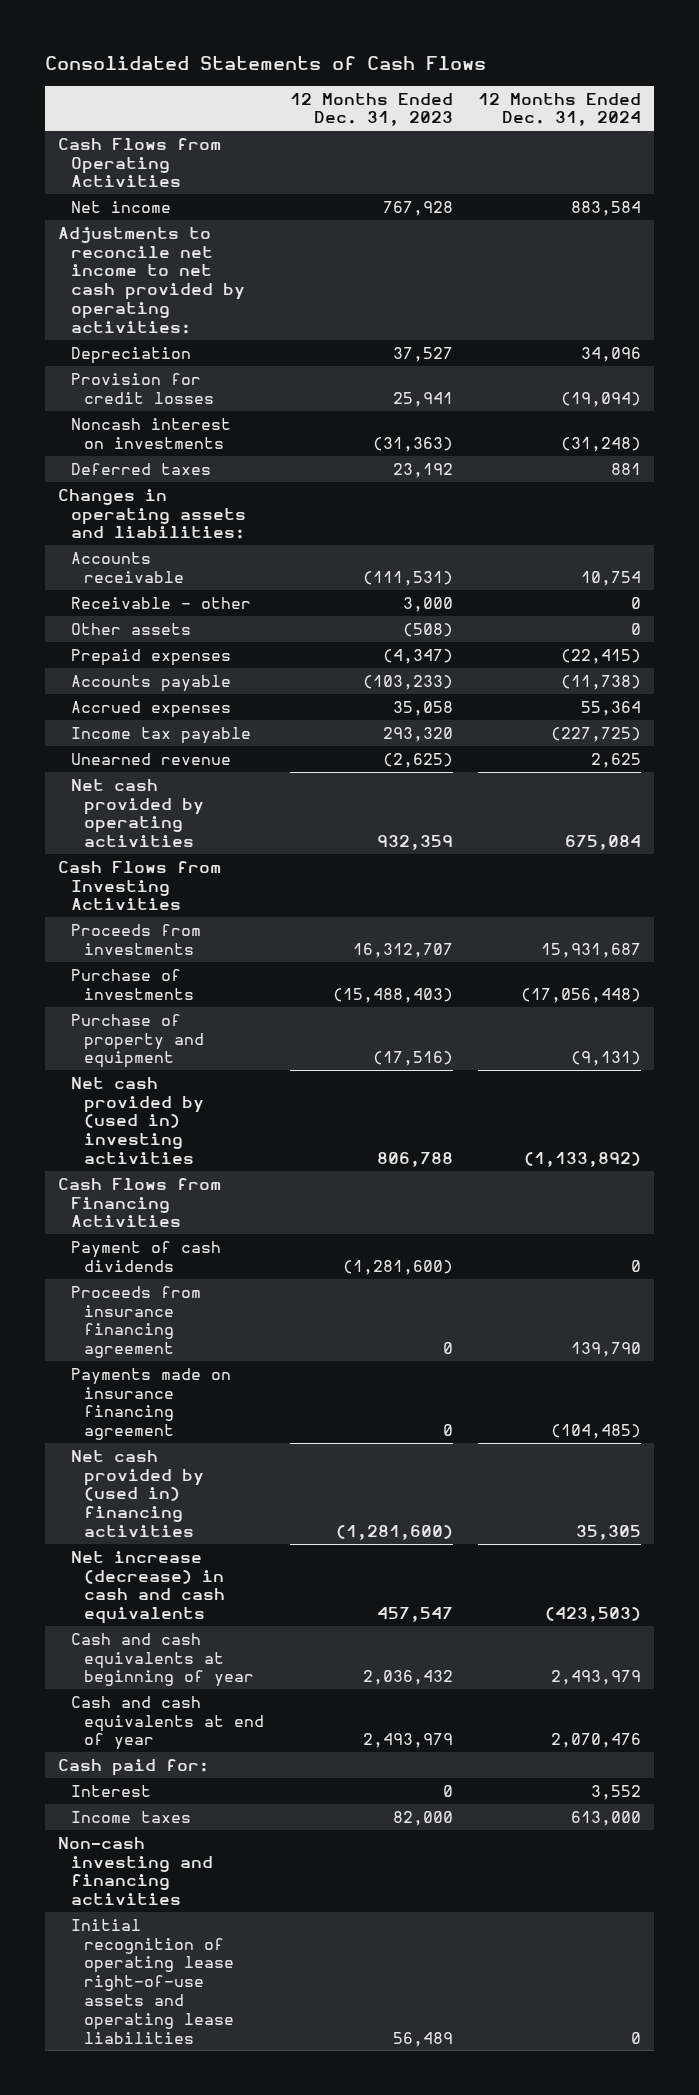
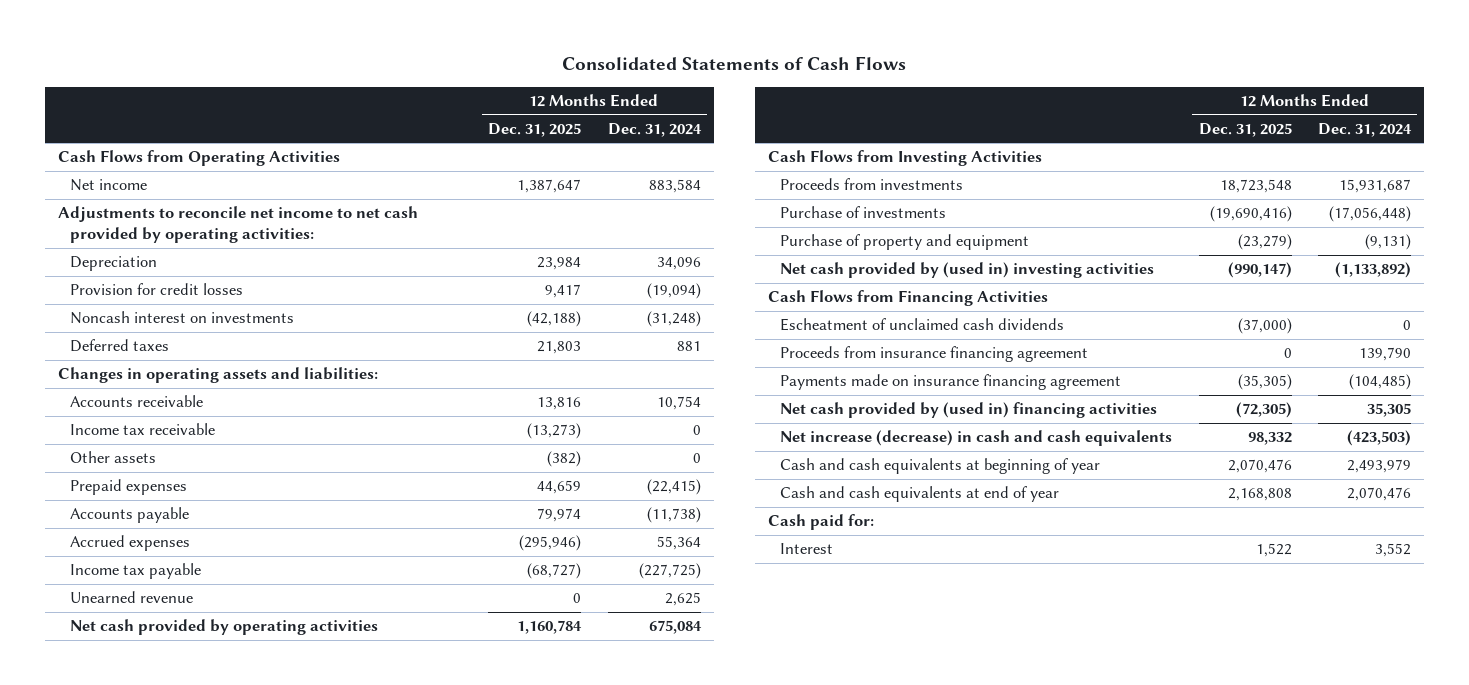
- | 12 Months Ended Dec. 31, 2023 | 12 Months Ended Dec. 31, 2024
+ | 12 Months Ended Dec. 31, 2025 | 12 Months Ended Dec. 31, 2024
- Receivable - other | 3,000 | 0
+ Income tax receivable | (13,273) | 0
- Payment of cash dividends | (1,281,600) | 0
+ Escheatment of unclaimed cash dividends | (37,000) | 0
- Income taxes | 82,000 | 613,000
- Non-cash investing and financing activities
- Initial recognition of operating lease right-of-use assets and operating lease liabilities | 56,489 | 0

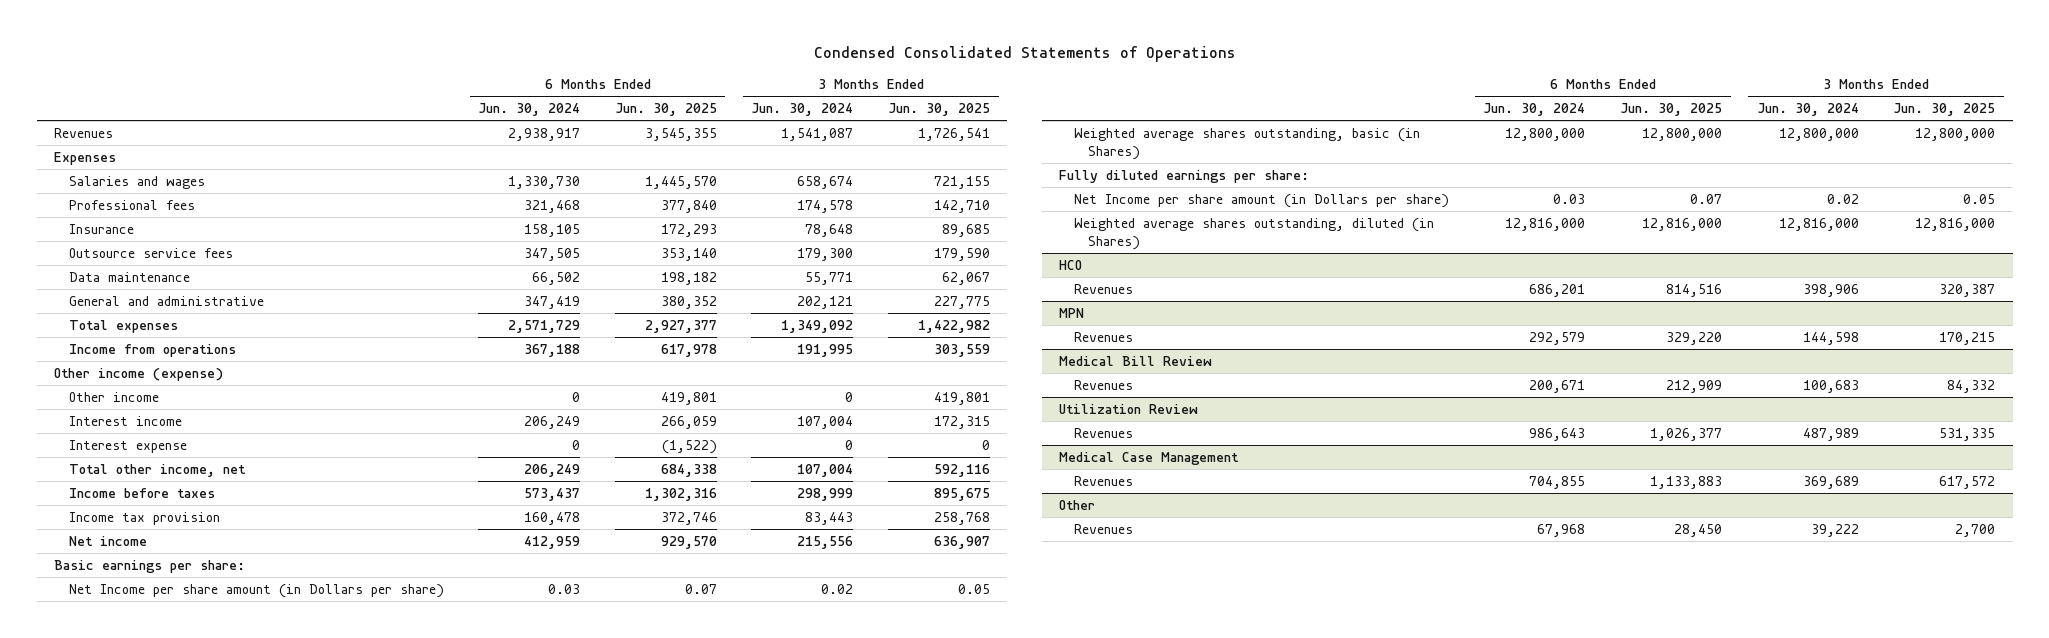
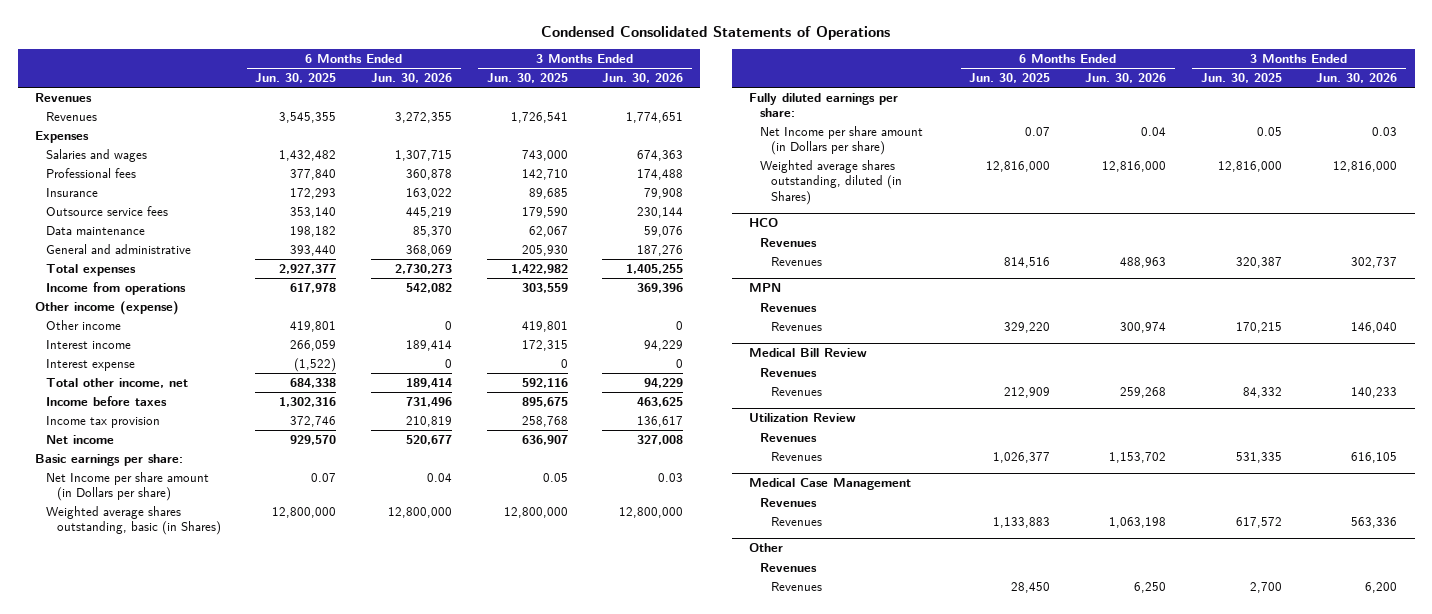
- | 6 Months Ended Jun. 30, 2024 | 6 Months Ended Jun. 30, 2025 | 3 Months Ended Jun. 30, 2024 | 3 Months Ended Jun. 30, 2025
+ | 6 Months Ended Jun. 30, 2025 | 6 Months Ended Jun. 30, 2026 | 3 Months Ended Jun. 30, 2025 | 3 Months Ended Jun. 30, 2026
+ Revenues
- Salaries and wages | 1,330,730 | 1,445,570 | 658,674 | 721,155
+ Salaries and wages | 1,432,482 | 1,307,715 | 743,000 | 674,363
- General and administrative | 347,419 | 380,352 | 202,121 | 227,775
+ General and administrative | 393,440 | 368,069 | 205,930 | 187,276
@ HCO
+ Revenues
@ MPN
+ Revenues
@ Medical Bill Review
+ Revenues
@ Utilization Review
+ Revenues
@ Medical Case Management
+ Revenues
@ Other
+ Revenues

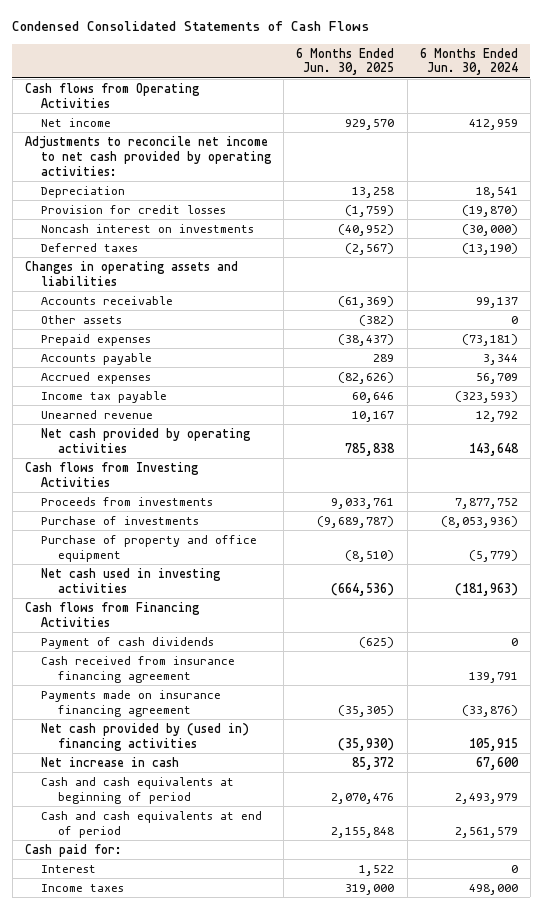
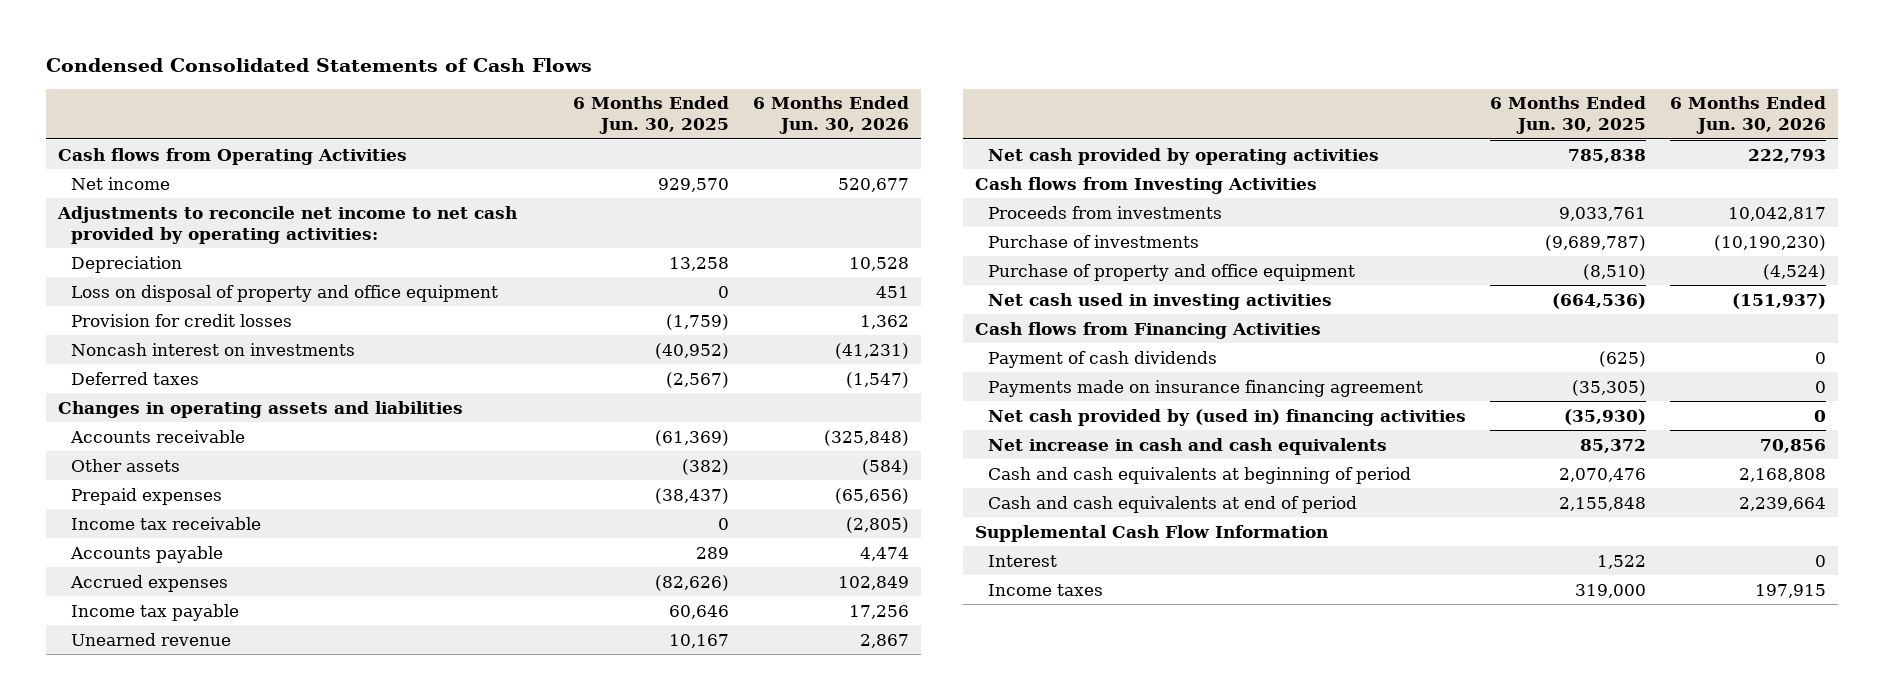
- | 6 Months Ended Jun. 30, 2025 | 6 Months Ended Jun. 30, 2024
+ | 6 Months Ended Jun. 30, 2025 | 6 Months Ended Jun. 30, 2026
+ Loss on disposal of property and office equipment | 0 | 451
+ Income tax receivable | 0 | (2,805)
- Cash received from insurance financing agreement | | 139,791
- Net increase in cash | 85,372 | 67,600
+ Net increase in cash and cash equivalents | 85,372 | 70,856
- Cash paid for:
+ Supplemental Cash Flow Information

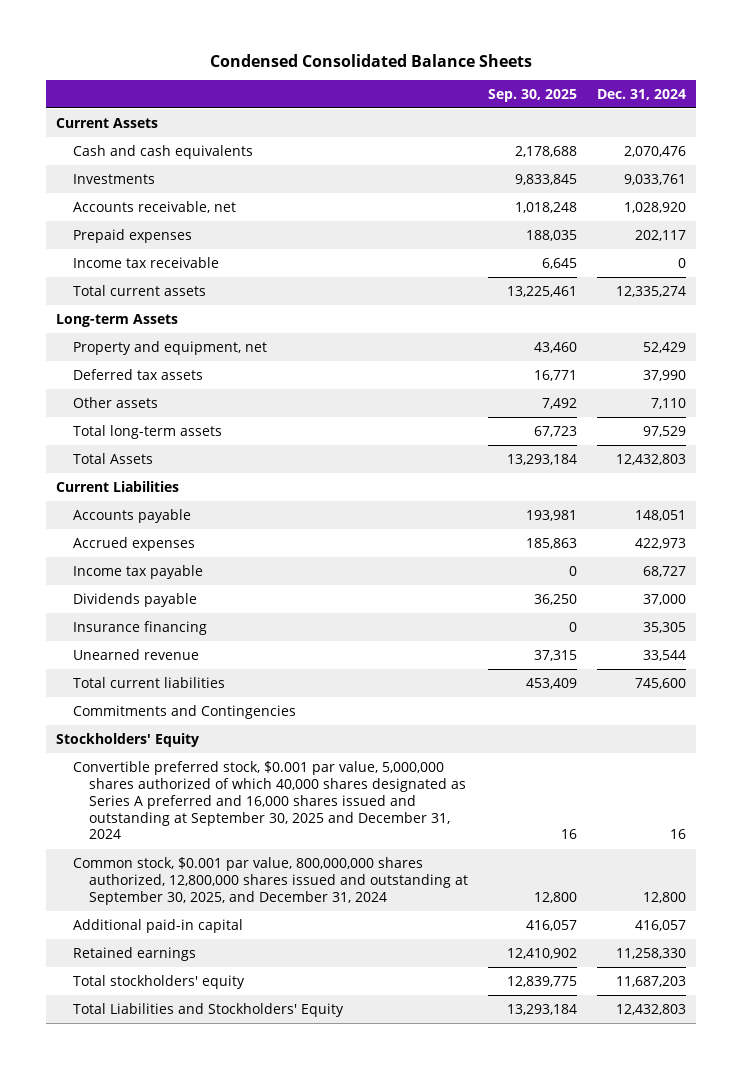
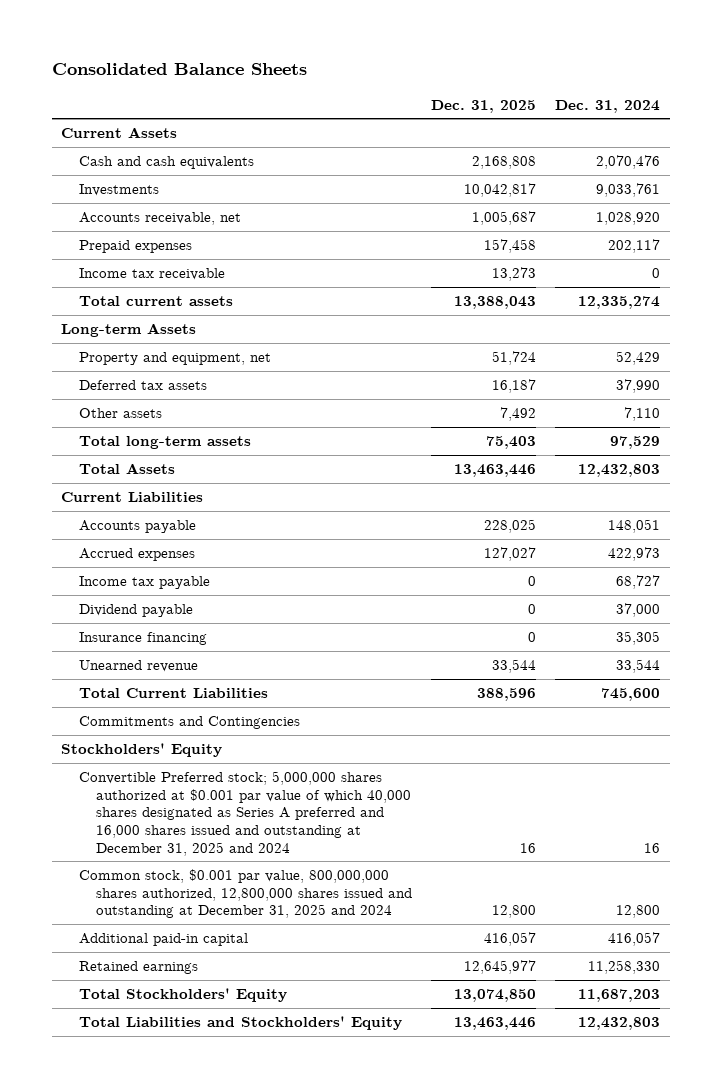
- Condensed Consolidated Balance Sheets
+ Consolidated Balance Sheets
- | Sep. 30, 2025 | Dec. 31, 2024
+ | Dec. 31, 2025 | Dec. 31, 2024
- Dividends payable | 36,250 | 37,000
+ Dividend payable | 0 | 37,000
- Total current liabilities | 453,409 | 745,600
+ Total Current Liabilities | 388,596 | 745,600
- Convertible preferred stock, $0.001 par value, 5,000,000 shares authorized of which 40,000 shares designated as Series A preferred and 16,000 shares issued and outstanding at September 30, 2025 and December 31, 2024 | 16 | 16
- Common stock, $0.001 par value, 800,000,000 shares authorized, 12,800,000 shares issued and outstanding at September 30, 2025, and December 31, 2024 | 12,800 | 12,800
+ Convertible Preferred stock; 5,000,000 shares authorized at $0.001 par value of which 40,000 shares designated as Series A preferred and 16,000 shares issued and outstanding at December 31, 2025 and 2024 | 16 | 16
+ Common stock, $0.001 par value, 800,000,000 shares authorized, 12,800,000 shares issued and outstanding at December 31, 2025 and 2024 | 12,800 | 12,800
- Total stockholders' equity | 12,839,775 | 11,687,203
+ Total Stockholders' Equity | 13,074,850 | 11,687,203

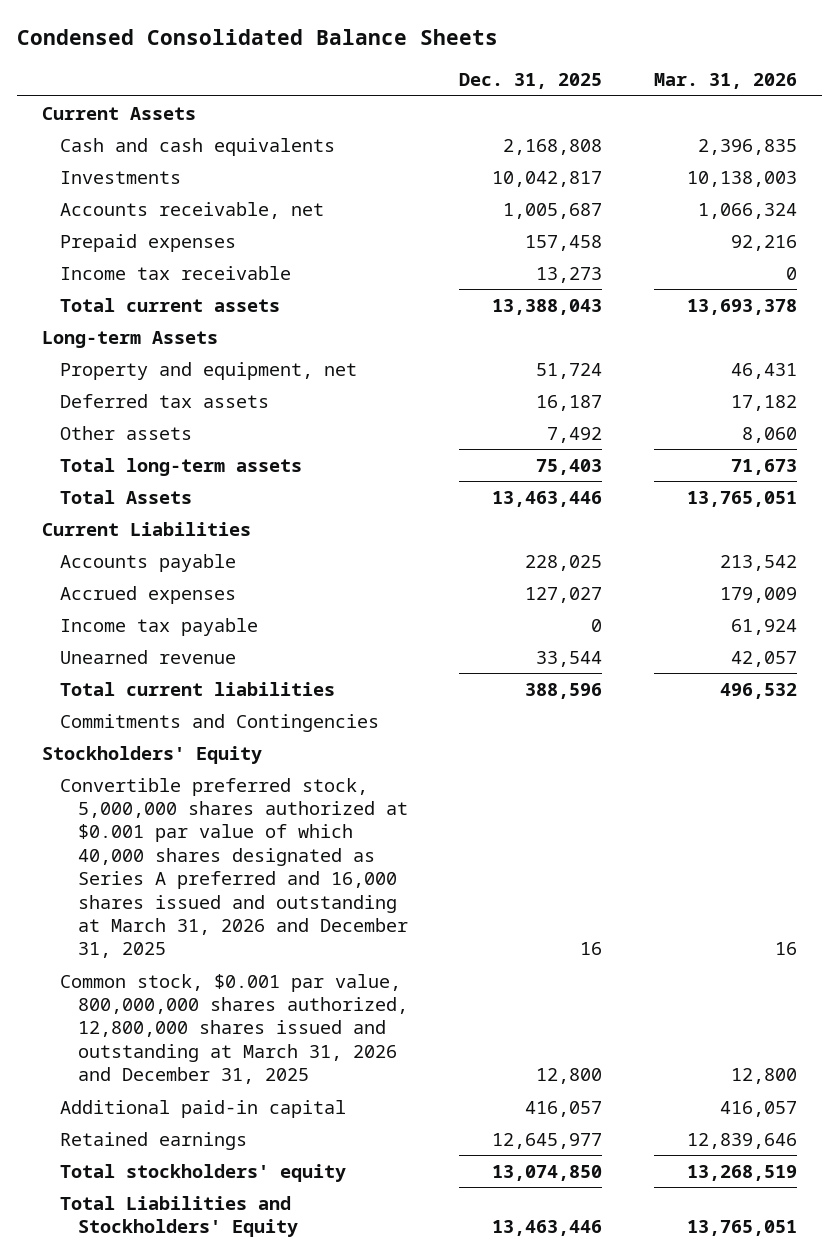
- Consolidated Balance Sheets
+ Condensed Consolidated Balance Sheets
- | Dec. 31, 2025 | Dec. 31, 2024
+ | Dec. 31, 2025 | Mar. 31, 2026
- Dividend payable | 0 | 37,000
- Insurance financing | 0 | 35,305
- Total Current Liabilities | 388,596 | 745,600
+ Total current liabilities | 388,596 | 496,532
- Convertible Preferred stock; 5,000,000 shares authorized at $0.001 par value of which 40,000 shares designated as Series A preferred and 16,000 shares issued and outstanding at December 31, 2025 and 2024 | 16 | 16
- Common stock, $0.001 par value, 800,000,000 shares authorized, 12,800,000 shares issued and outstanding at December 31, 2025 and 2024 | 12,800 | 12,800
+ Convertible preferred stock, 5,000,000 shares authorized at $0.001 par value of which 40,000 shares designated as Series A preferred and 16,000 shares issued and outstanding at March 31, 2026 and December 31, 2025 | 16 | 16
+ Common stock, $0.001 par value, 800,000,000 shares authorized, 12,800,000 shares issued and outstanding at March 31, 2026 and December 31, 2025 | 12,800 | 12,800
- Total Stockholders' Equity | 13,074,850 | 11,687,203
+ Total stockholders' equity | 13,074,850 | 13,268,519

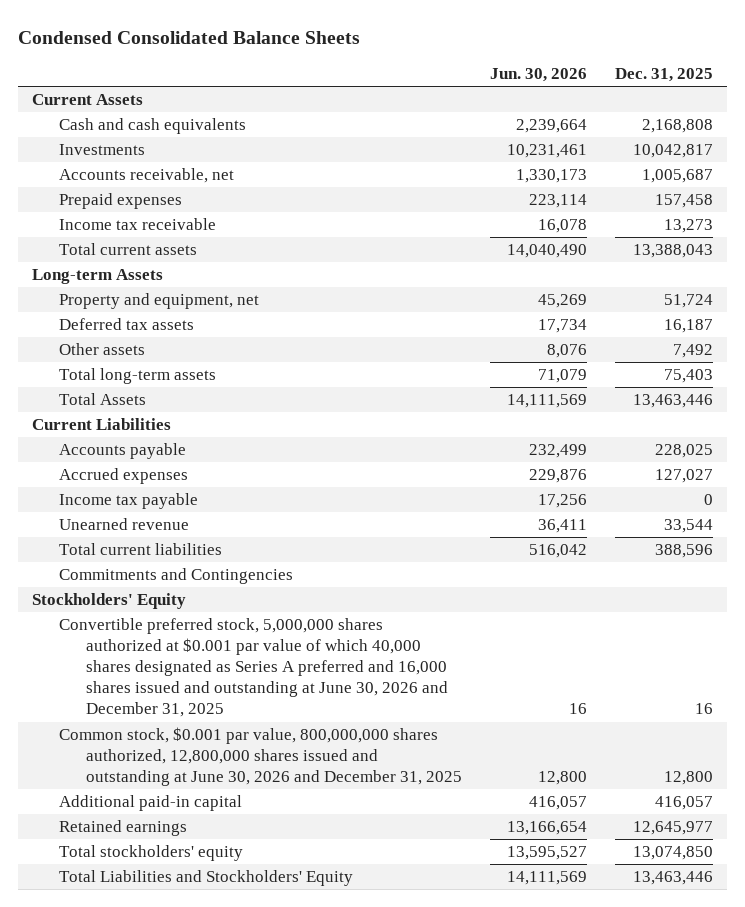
- | Dec. 31, 2025 | Mar. 31, 2026
+ | Jun. 30, 2026 | Dec. 31, 2025
- Convertible preferred stock, 5,000,000 shares authorized at $0.001 par value of which 40,000 shares designated as Series A preferred and 16,000 shares issued and outstanding at March 31, 2026 and December 31, 2025 | 16 | 16
- Common stock, $0.001 par value, 800,000,000 shares authorized, 12,800,000 shares issued and outstanding at March 31, 2026 and December 31, 2025 | 12,800 | 12,800
+ Convertible preferred stock, 5,000,000 shares authorized at $0.001 par value of which 40,000 shares designated as Series A preferred and 16,000 shares issued and outstanding at June 30, 2026 and December 31, 2025 | 16 | 16
+ Common stock, $0.001 par value, 800,000,000 shares authorized, 12,800,000 shares issued and outstanding at June 30, 2026 and December 31, 2025 | 12,800 | 12,800

